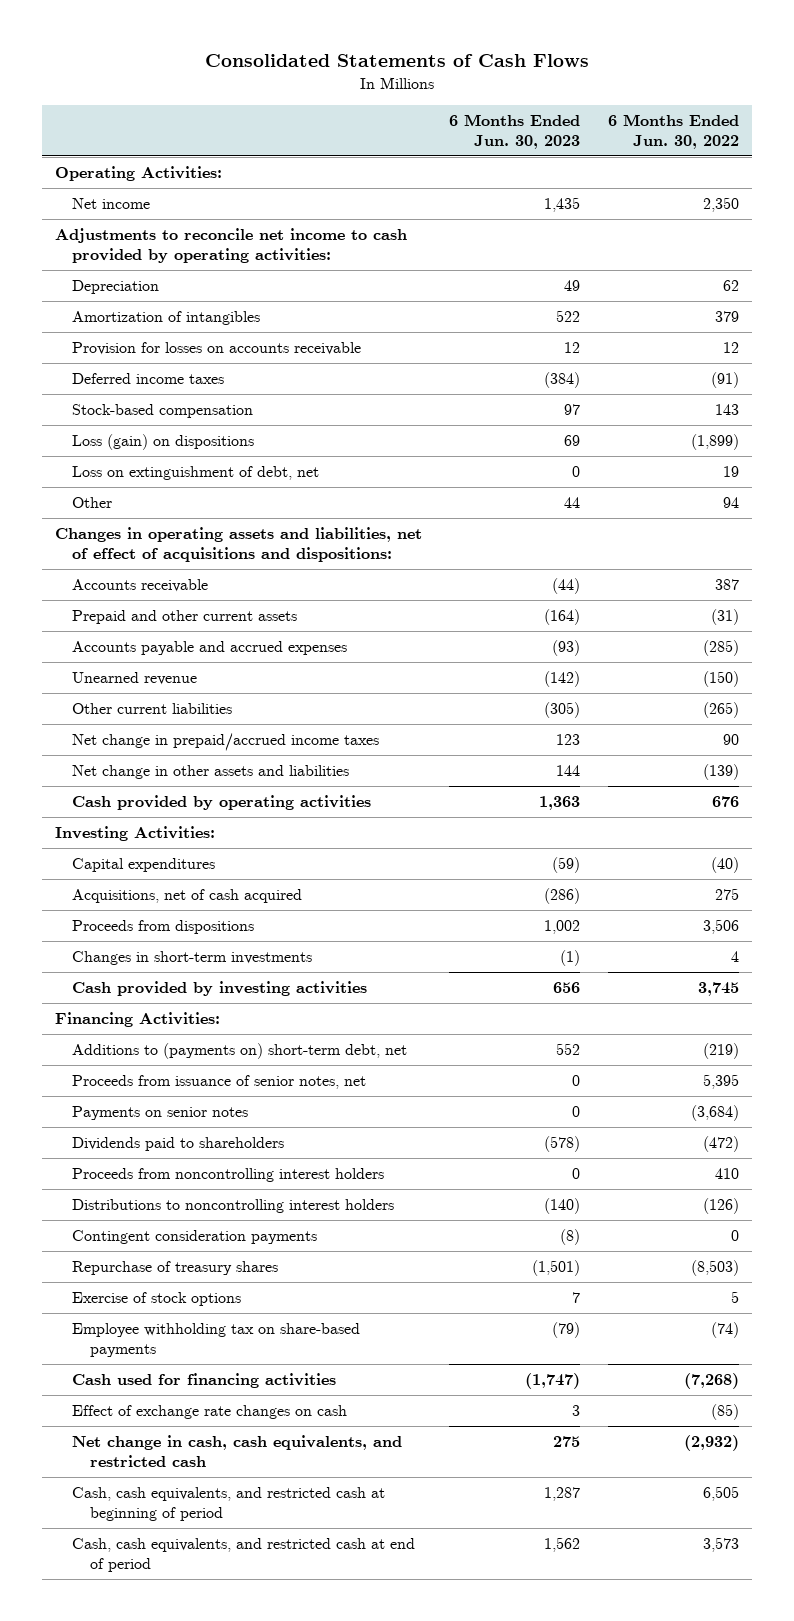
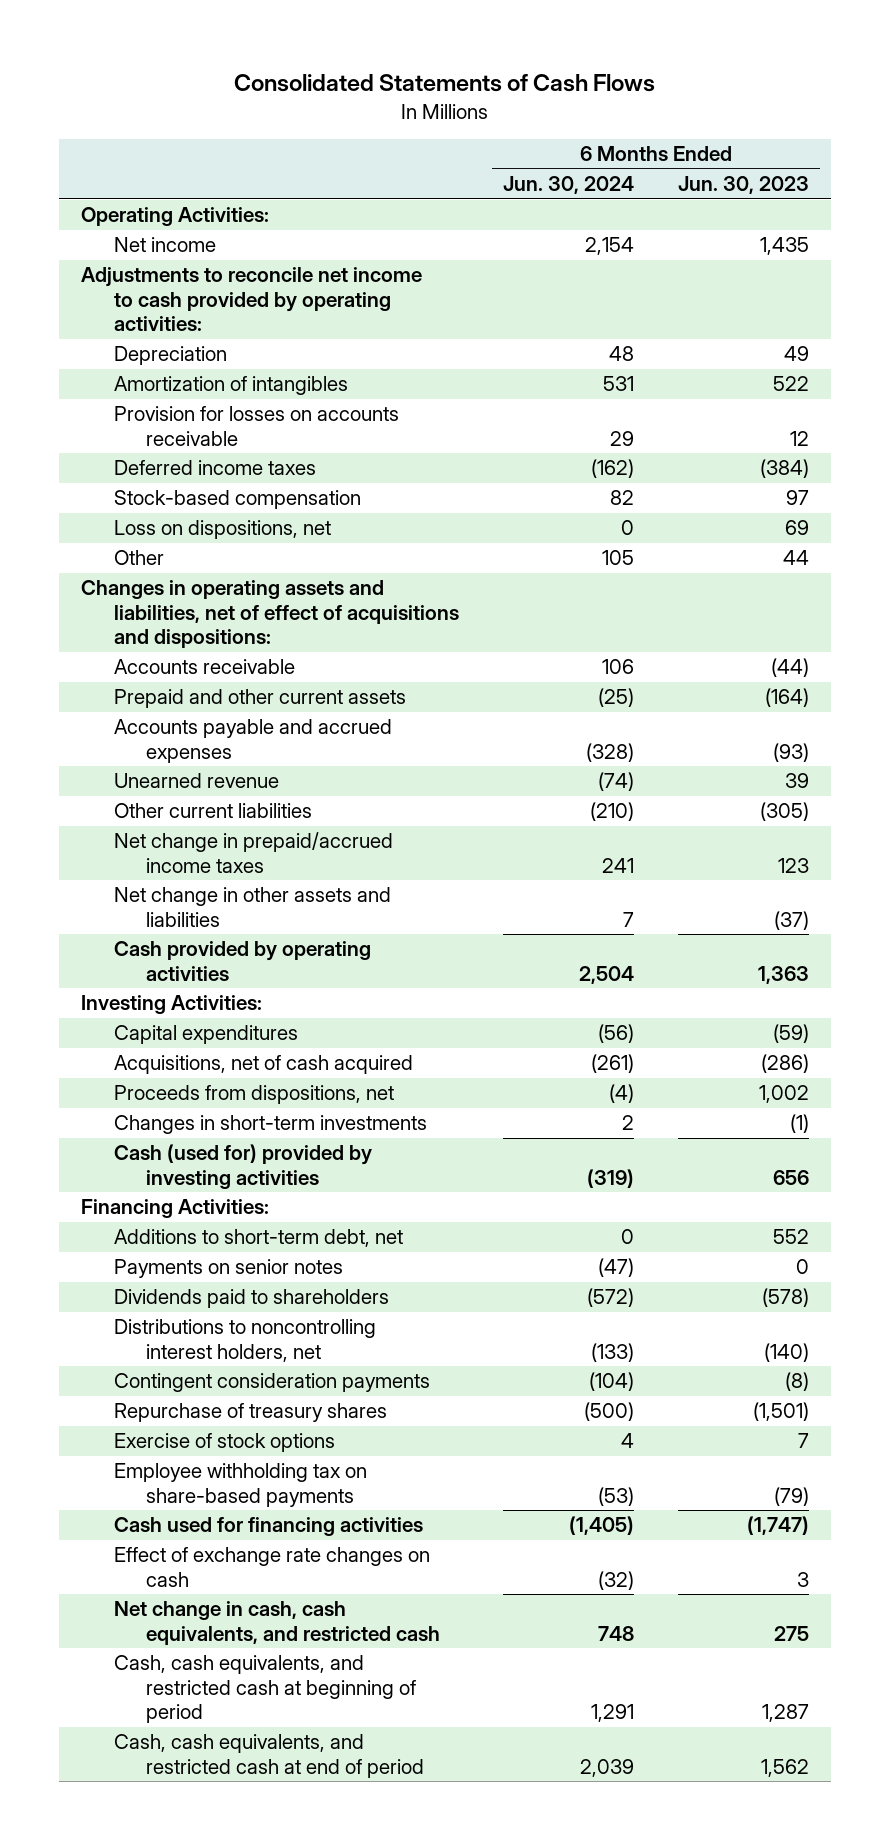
- | 6 Months Ended Jun. 30, 2023 | 6 Months Ended Jun. 30, 2022
+ | 6 Months Ended Jun. 30, 2024 | 6 Months Ended Jun. 30, 2023
- Loss (gain) on dispositions | 69 | (1,899)
- Loss on extinguishment of debt, net | 0 | 19
+ Loss on dispositions, net | 0 | 69
- Unearned revenue | (142) | (150)
+ Unearned revenue | (74) | 39
- Net change in other assets and liabilities | 144 | (139)
+ Net change in other assets and liabilities | 7 | (37)
- Proceeds from dispositions | 1,002 | 3,506
+ Proceeds from dispositions, net | (4) | 1,002
- Cash provided by investing activities | 656 | 3,745
+ Cash (used for) provided by investing activities | (319) | 656
- Additions to (payments on) short-term debt, net | 552 | (219)
- Proceeds from issuance of senior notes, net | 0 | 5,395
+ Additions to short-term debt, net | 0 | 552
- Proceeds from noncontrolling interest holders | 0 | 410
- Distributions to noncontrolling interest holders | (140) | (126)
+ Distributions to noncontrolling interest holders, net | (133) | (140)

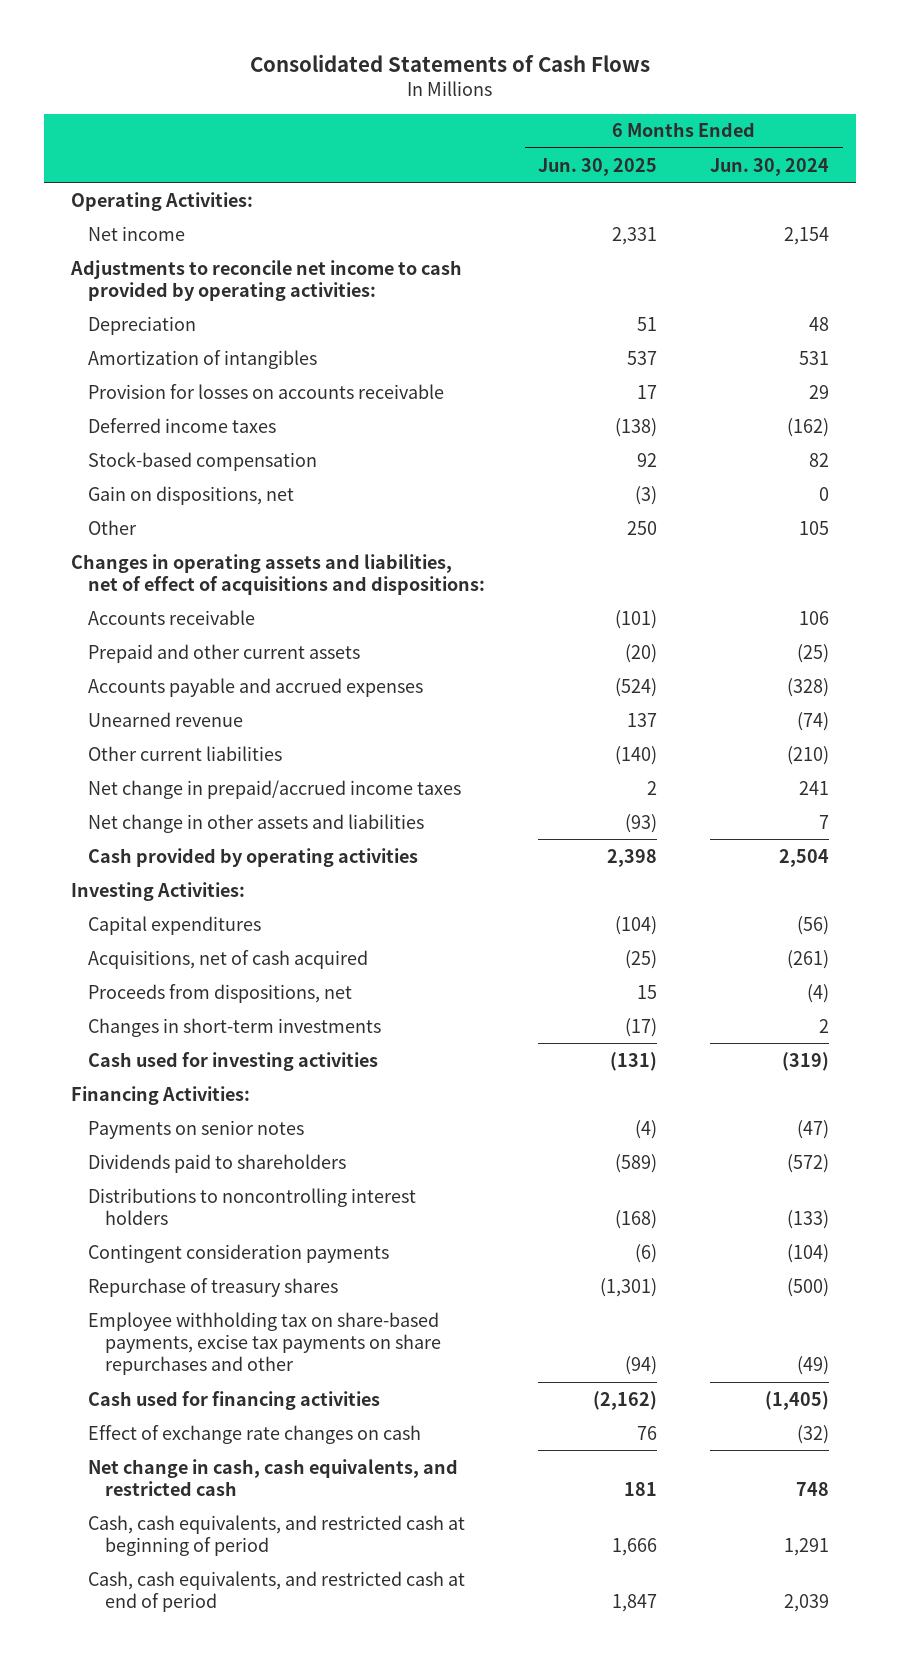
- | 6 Months Ended Jun. 30, 2024 | 6 Months Ended Jun. 30, 2023
+ | 6 Months Ended Jun. 30, 2025 | 6 Months Ended Jun. 30, 2024
- Loss on dispositions, net | 0 | 69
+ Gain on dispositions, net | (3) | 0
- Cash (used for) provided by investing activities | (319) | 656
+ Cash used for investing activities | (131) | (319)
- Additions to short-term debt, net | 0 | 552
- Distributions to noncontrolling interest holders, net | (133) | (140)
+ Distributions to noncontrolling interest holders | (168) | (133)
- Exercise of stock options | 4 | 7
- Employee withholding tax on share-based payments | (53) | (79)
+ Employee withholding tax on share-based payments, excise tax payments on share repurchases and other | (94) | (49)

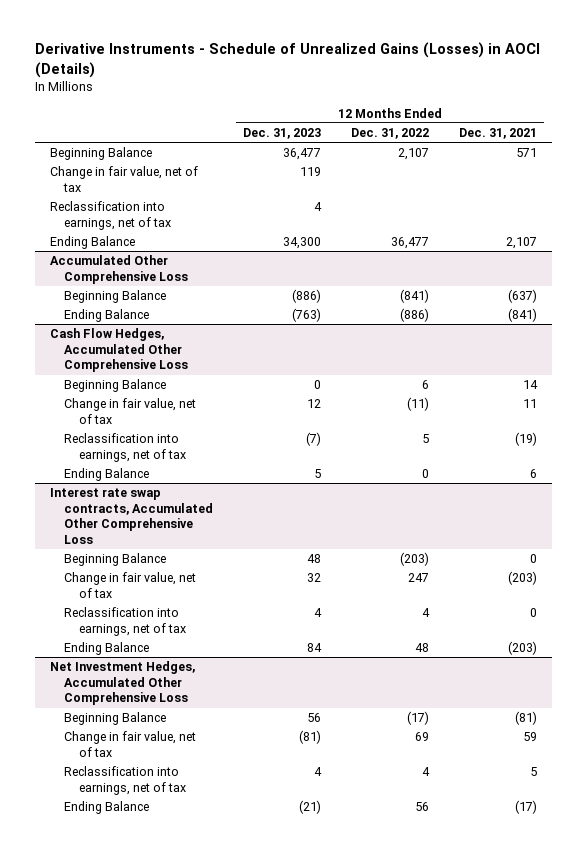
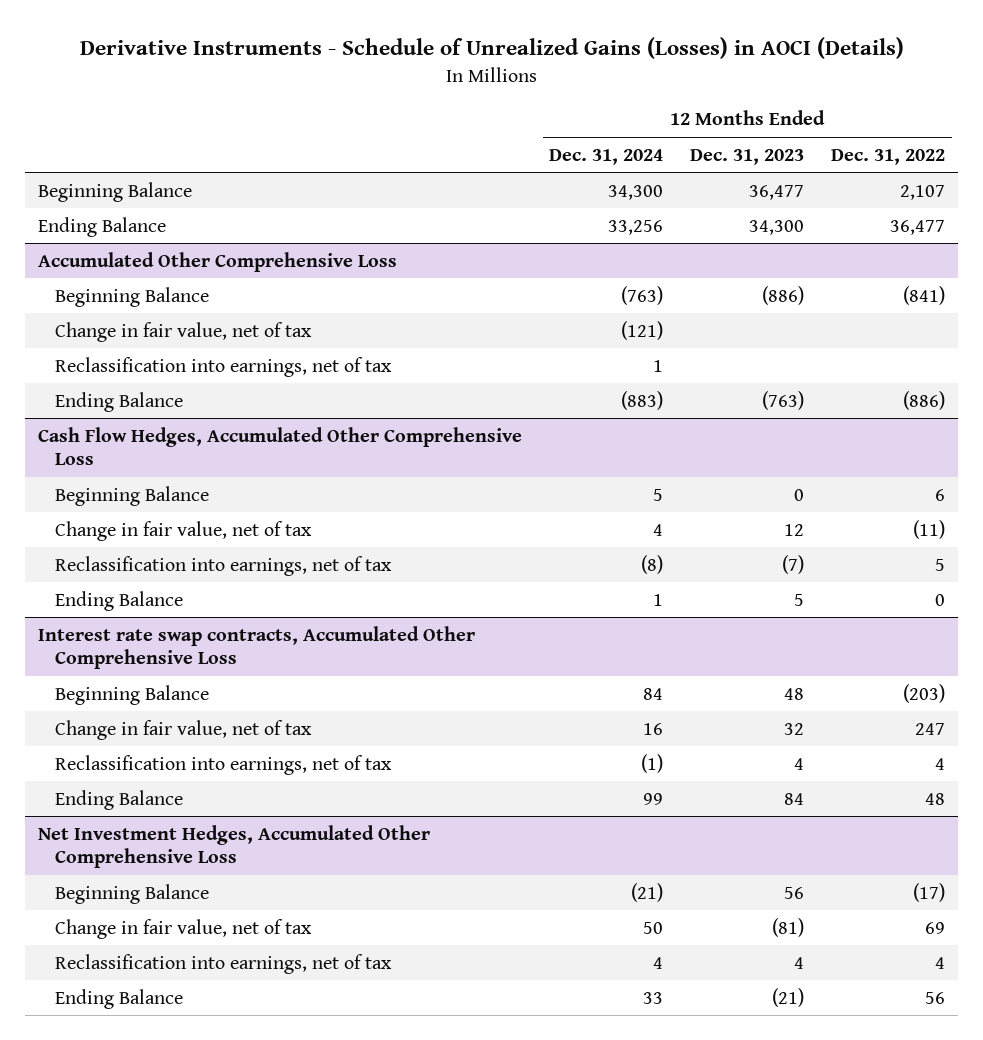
- | 12 Months Ended Dec. 31, 2023 | 12 Months Ended Dec. 31, 2022 | 12 Months Ended Dec. 31, 2021
+ | 12 Months Ended Dec. 31, 2024 | 12 Months Ended Dec. 31, 2023 | 12 Months Ended Dec. 31, 2022
- Change in fair value, net of tax | 119 | |
- Reclassification into earnings, net of tax | 4 | |
@ Accumulated Other Comprehensive Loss
+ Change in fair value, net of tax | (121) | |
+ Reclassification into earnings, net of tax | 1 | |

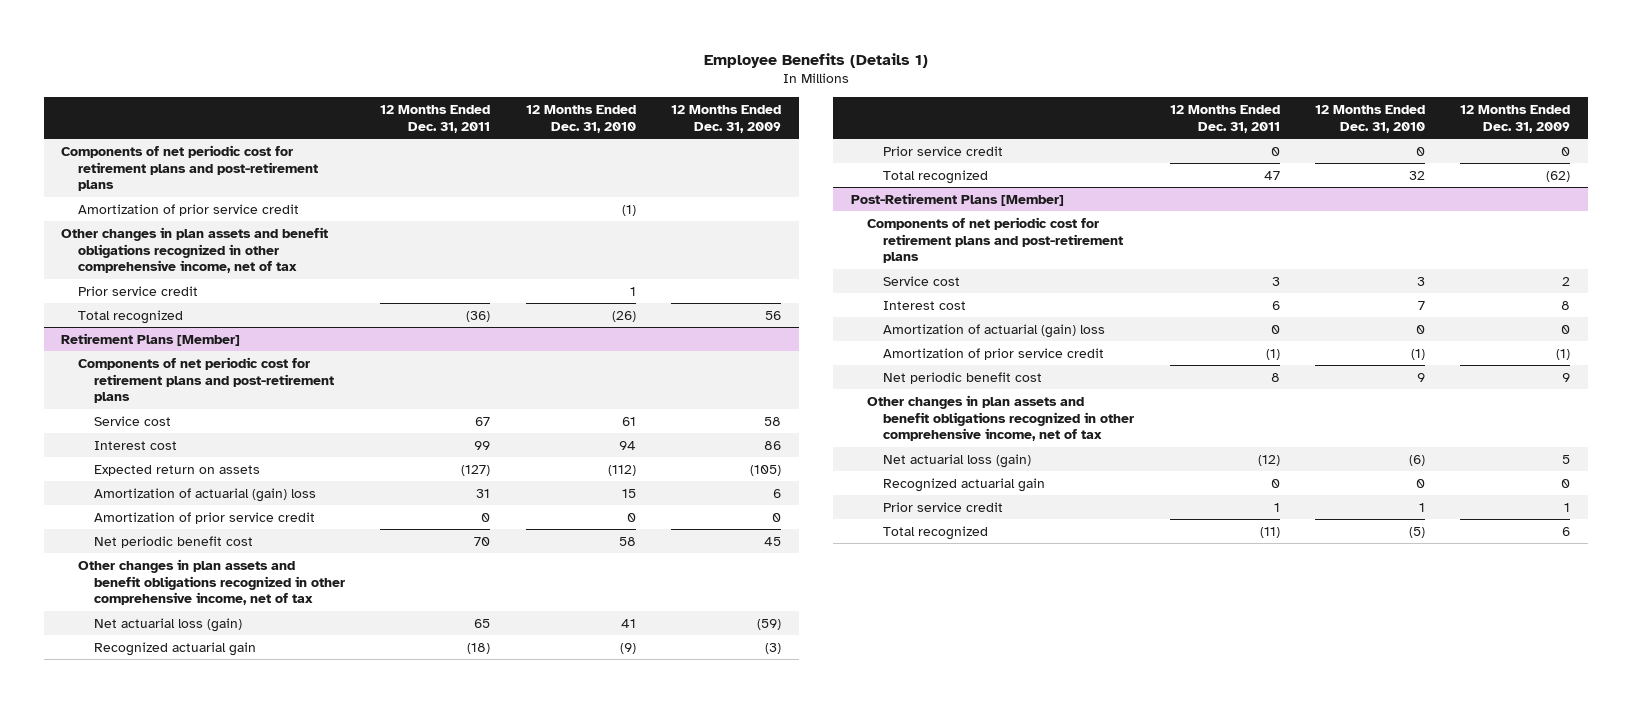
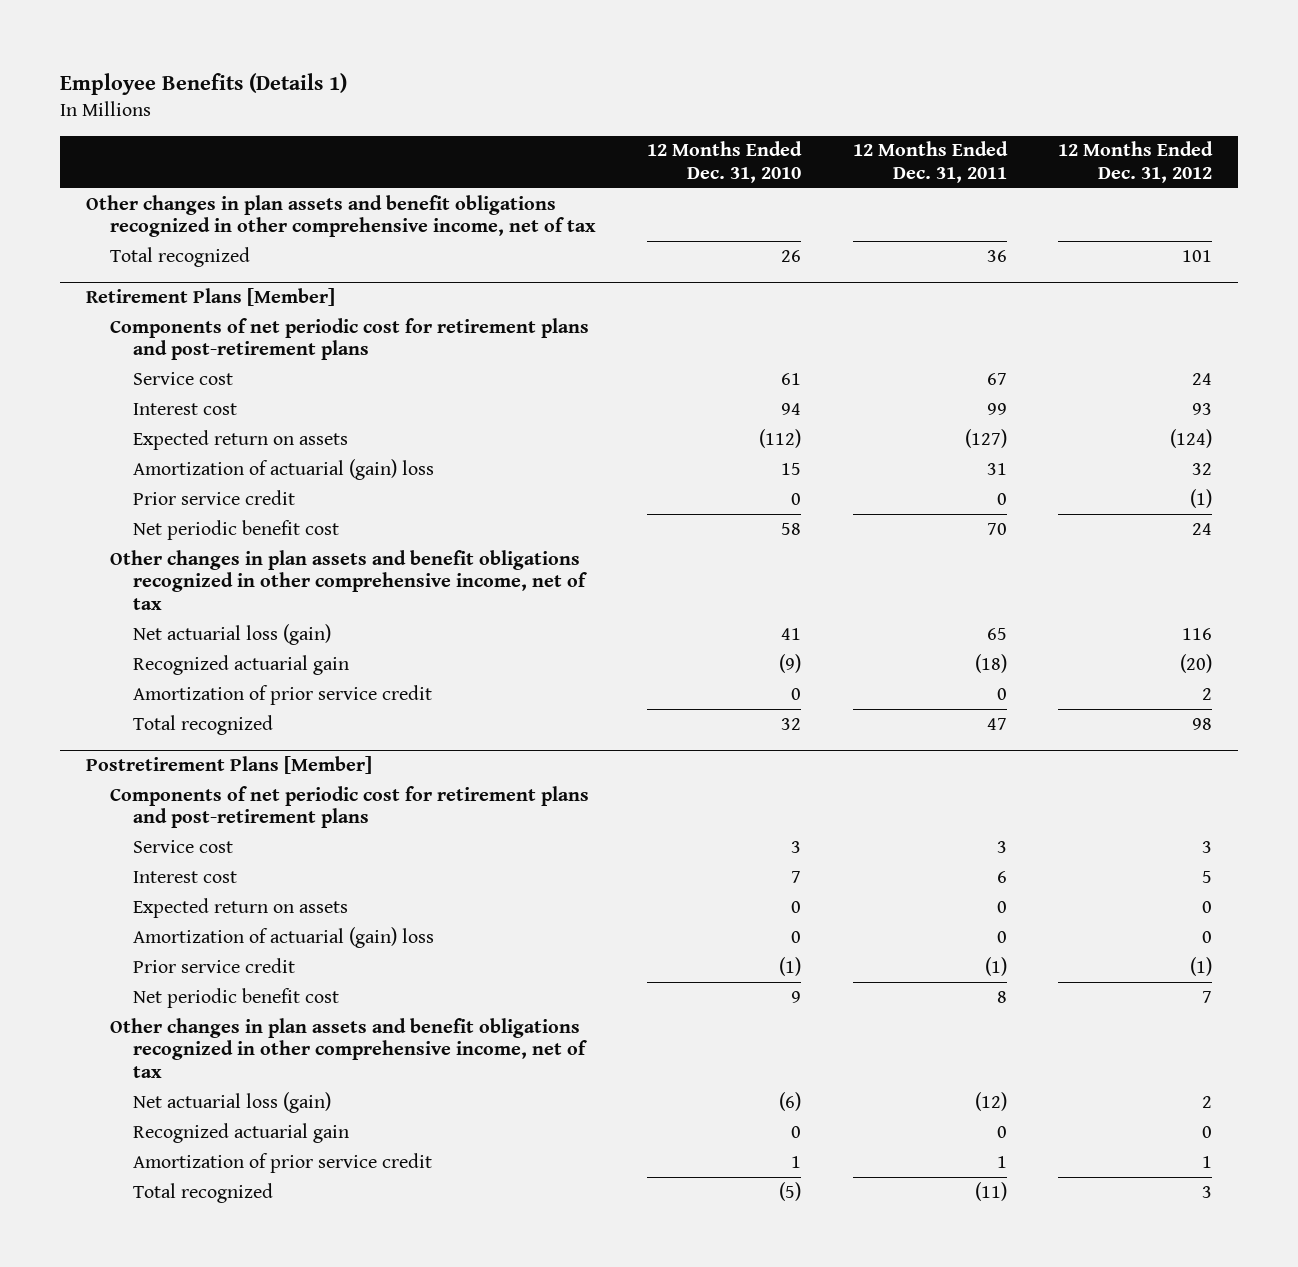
- | 12 Months Ended Dec. 31, 2011 | 12 Months Ended Dec. 31, 2010 | 12 Months Ended Dec. 31, 2009
+ | 12 Months Ended Dec. 31, 2010 | 12 Months Ended Dec. 31, 2011 | 12 Months Ended Dec. 31, 2012
- Components of net periodic cost for retirement plans and post-retirement plans
- Amortization of prior service credit | | (1) |
- Prior service credit | | 1 |
- Total recognized | (36) | (26) | 56
+ Total recognized | 26 | 36 | 101
@ Retirement Plans [Member]
moved up: Prior service credit | 0 | 0 | (1)
moved down: Amortization of prior service credit | 0 | 0 | 2
- Post-Retirement Plans [Member]
+ Postretirement Plans [Member]
+ Expected return on assets | 0 | 0 | 0
- Amortization of prior service credit | (1) | (1) | (1)
+ Prior service credit | (1) | (1) | (1)
- Prior service credit | 1 | 1 | 1
+ Amortization of prior service credit | 1 | 1 | 1

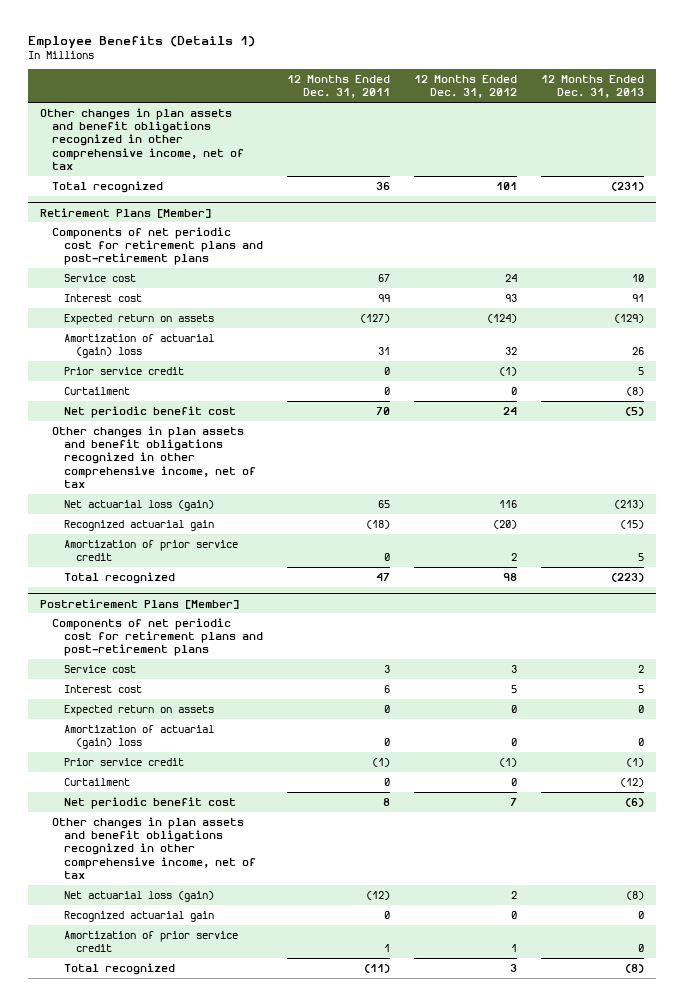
- | 12 Months Ended Dec. 31, 2010 | 12 Months Ended Dec. 31, 2011 | 12 Months Ended Dec. 31, 2012
+ | 12 Months Ended Dec. 31, 2011 | 12 Months Ended Dec. 31, 2012 | 12 Months Ended Dec. 31, 2013
@ Retirement Plans [Member]
+ Curtailment | 0 | 0 | (8)
@ Postretirement Plans [Member]
+ Curtailment | 0 | 0 | (12)

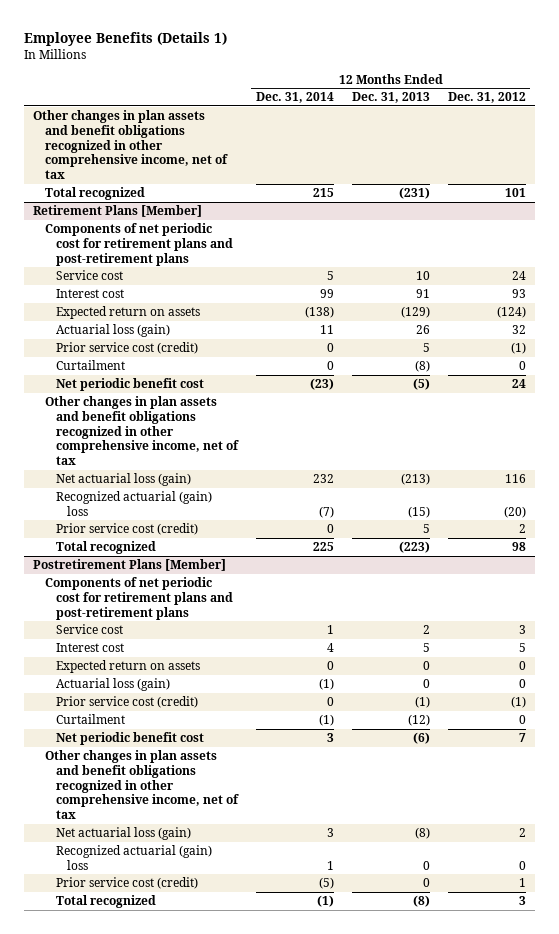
- | 12 Months Ended Dec. 31, 2011 | 12 Months Ended Dec. 31, 2012 | 12 Months Ended Dec. 31, 2013
+ | 12 Months Ended Dec. 31, 2014 | 12 Months Ended Dec. 31, 2013 | 12 Months Ended Dec. 31, 2012
@ Retirement Plans [Member]
- Amortization of actuarial (gain) loss | 31 | 32 | 26
- Prior service credit | 0 | (1) | 5
+ Actuarial loss (gain) | 11 | 26 | 32
+ Prior service cost (credit) | 0 | 5 | (1)
- Recognized actuarial gain | (18) | (20) | (15)
- Amortization of prior service credit | 0 | 2 | 5
+ Recognized actuarial (gain) loss | (7) | (15) | (20)
+ Prior service cost (credit) | 0 | 5 | 2
@ Postretirement Plans [Member]
- Amortization of actuarial (gain) loss | 0 | 0 | 0
- Prior service credit | (1) | (1) | (1)
+ Actuarial loss (gain) | (1) | 0 | 0
+ Prior service cost (credit) | 0 | (1) | (1)
- Recognized actuarial gain | 0 | 0 | 0
- Amortization of prior service credit | 1 | 1 | 0
+ Recognized actuarial (gain) loss | 1 | 0 | 0
+ Prior service cost (credit) | (5) | 0 | 1

